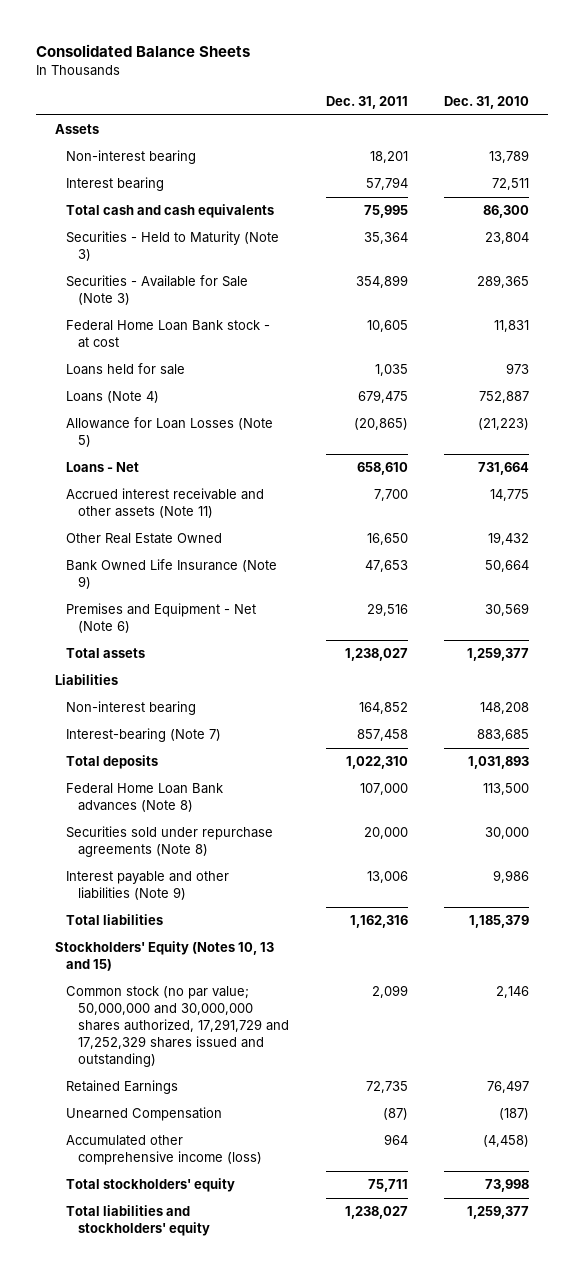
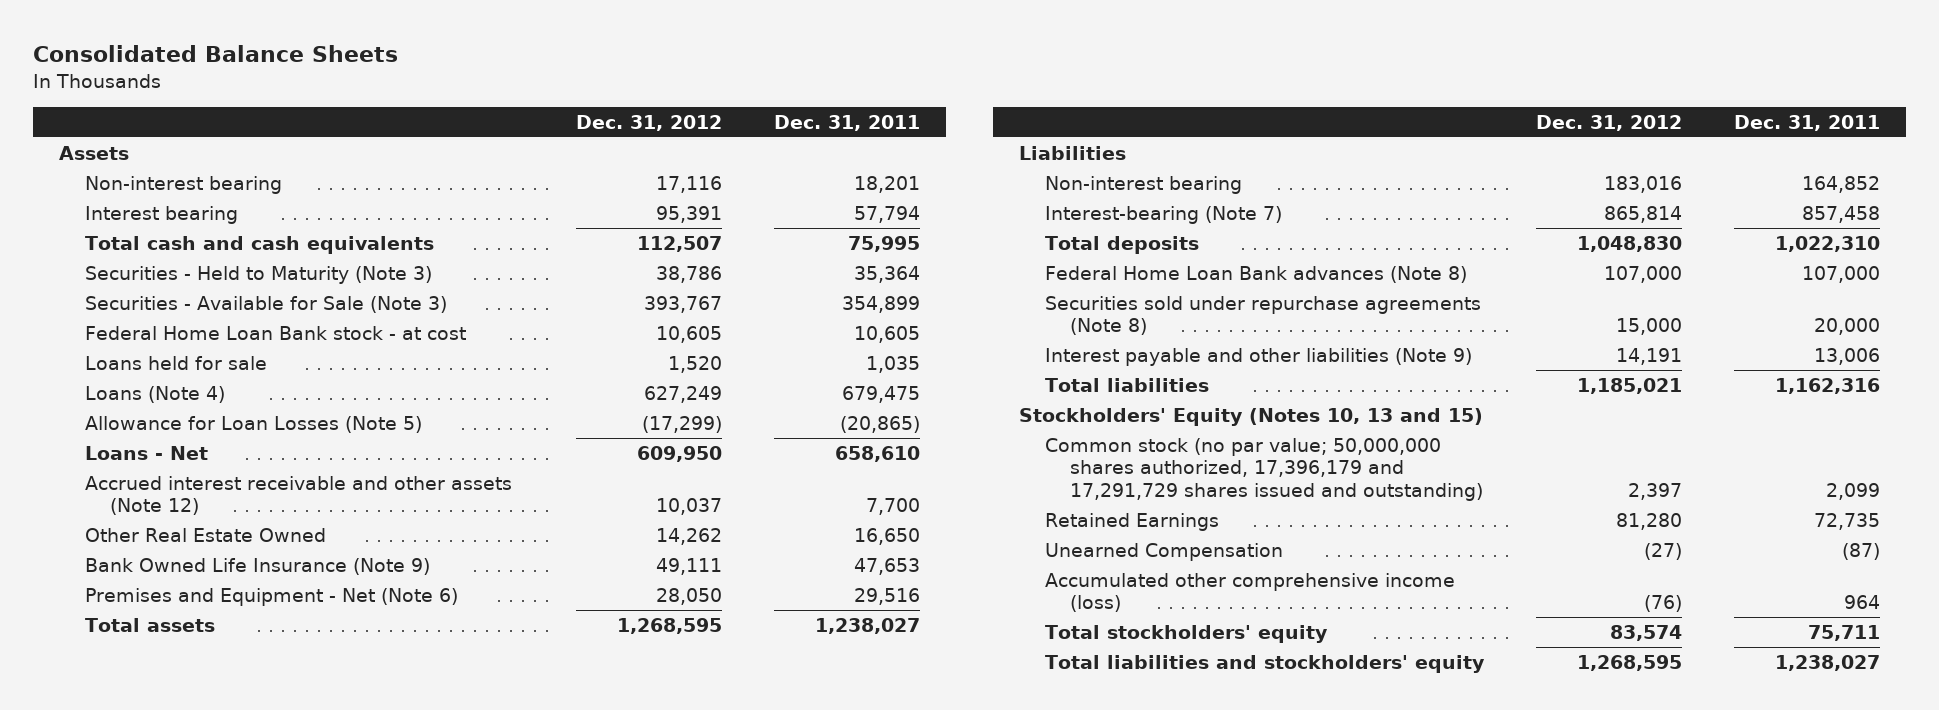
- | Dec. 31, 2011 | Dec. 31, 2010
+ | Dec. 31, 2012 | Dec. 31, 2011
- Accrued interest receivable and other assets (Note 11) | 7,700 | 14,775
+ Accrued interest receivable and other assets (Note 12) | 10,037 | 7,700
- Common stock (no par value; 50,000,000 and 30,000,000 shares authorized, 17,291,729 and 17,252,329 shares issued and outstanding) | 2,099 | 2,146
+ Common stock (no par value; 50,000,000 shares authorized, 17,396,179 and 17,291,729 shares issued and outstanding) | 2,397 | 2,099

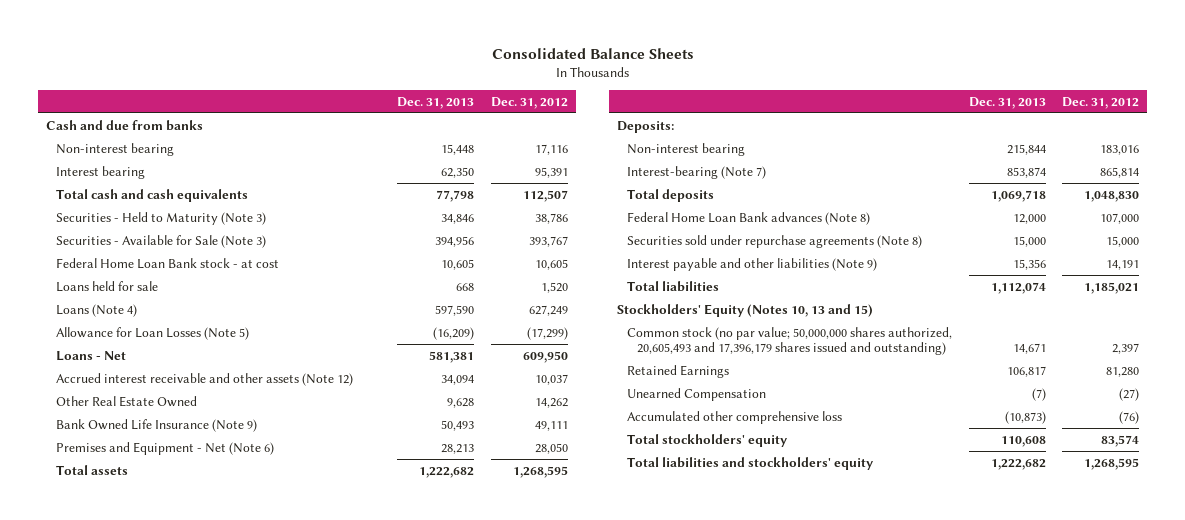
- | Dec. 31, 2012 | Dec. 31, 2011
+ | Dec. 31, 2013 | Dec. 31, 2012
- Assets
+ Cash and due from banks
- Liabilities
+ Deposits:
- Common stock (no par value; 50,000,000 shares authorized, 17,396,179 and 17,291,729 shares issued and outstanding) | 2,397 | 2,099
+ Common stock (no par value; 50,000,000 shares authorized, 20,605,493 and 17,396,179 shares issued and outstanding) | 14,671 | 2,397
- Accumulated other comprehensive income (loss) | (76) | 964
+ Accumulated other comprehensive loss | (10,873) | (76)

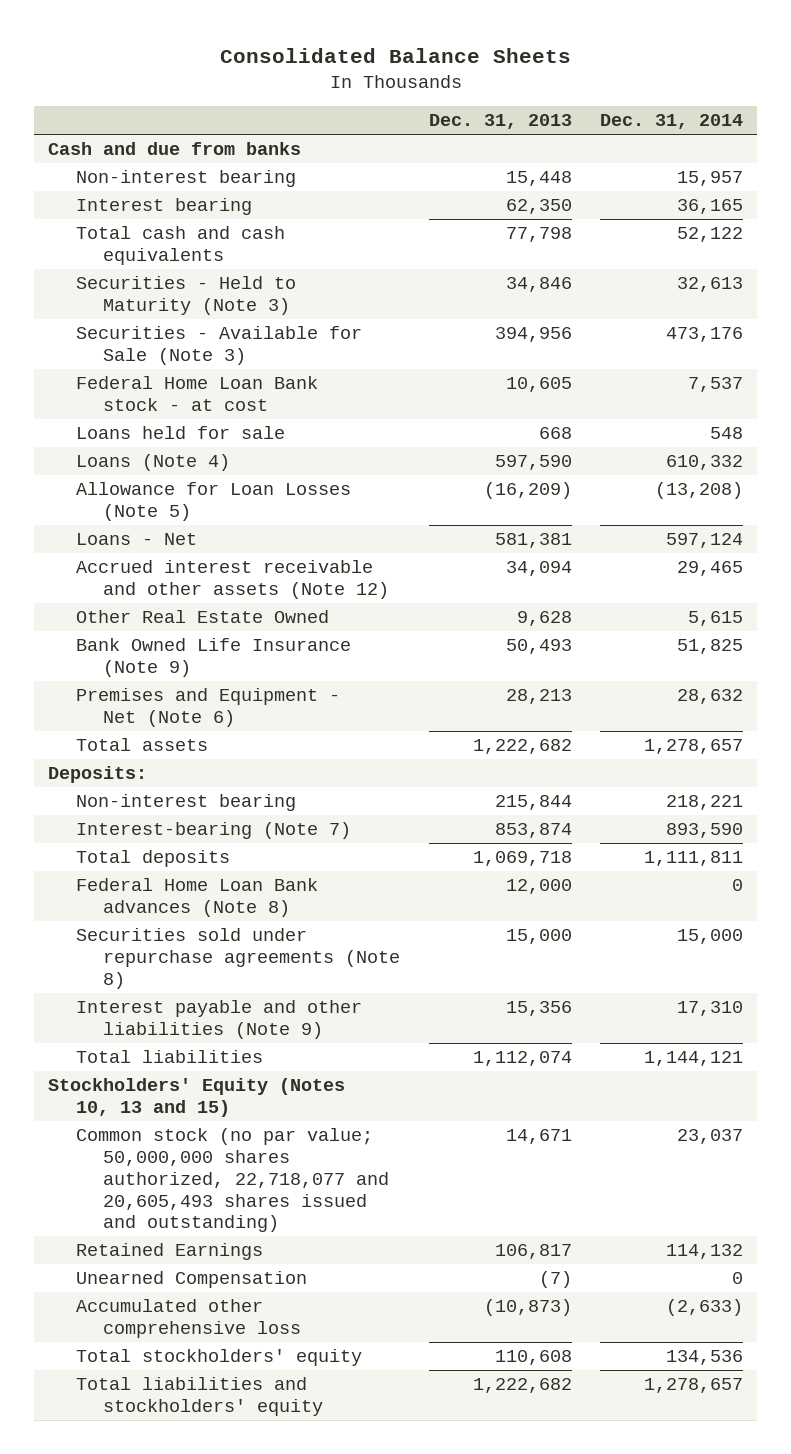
- | Dec. 31, 2013 | Dec. 31, 2012
+ | Dec. 31, 2013 | Dec. 31, 2014
- Common stock (no par value; 50,000,000 shares authorized, 20,605,493 and 17,396,179 shares issued and outstanding) | 14,671 | 2,397
+ Common stock (no par value; 50,000,000 shares authorized, 22,718,077 and 20,605,493 shares issued and outstanding) | 14,671 | 23,037

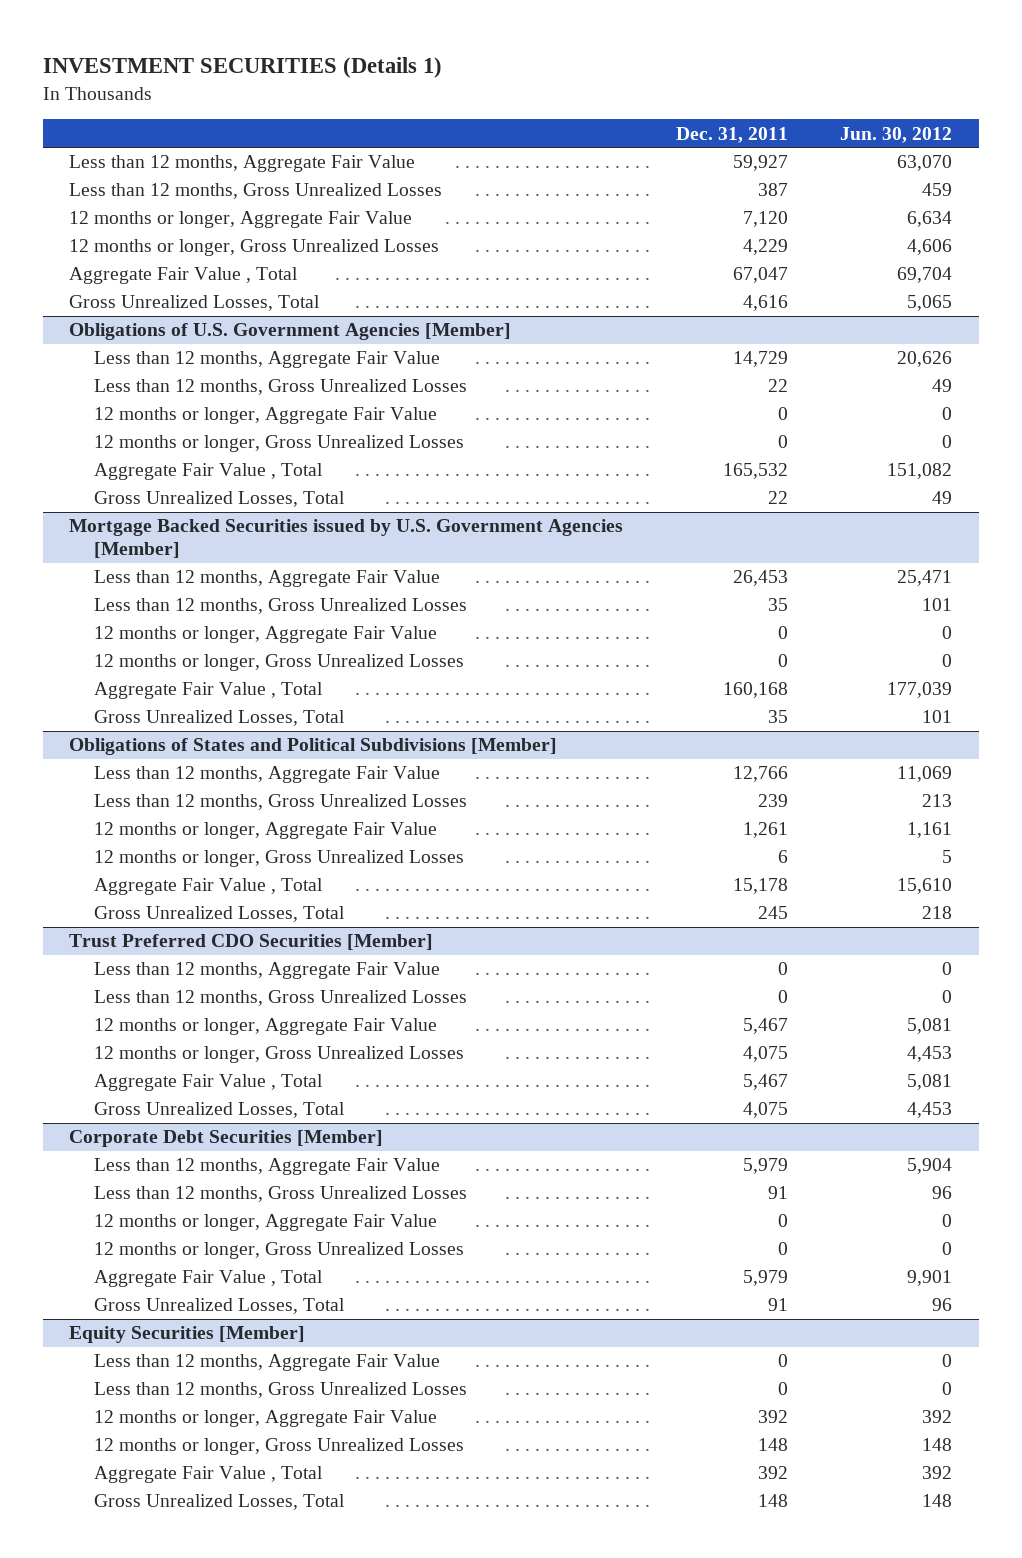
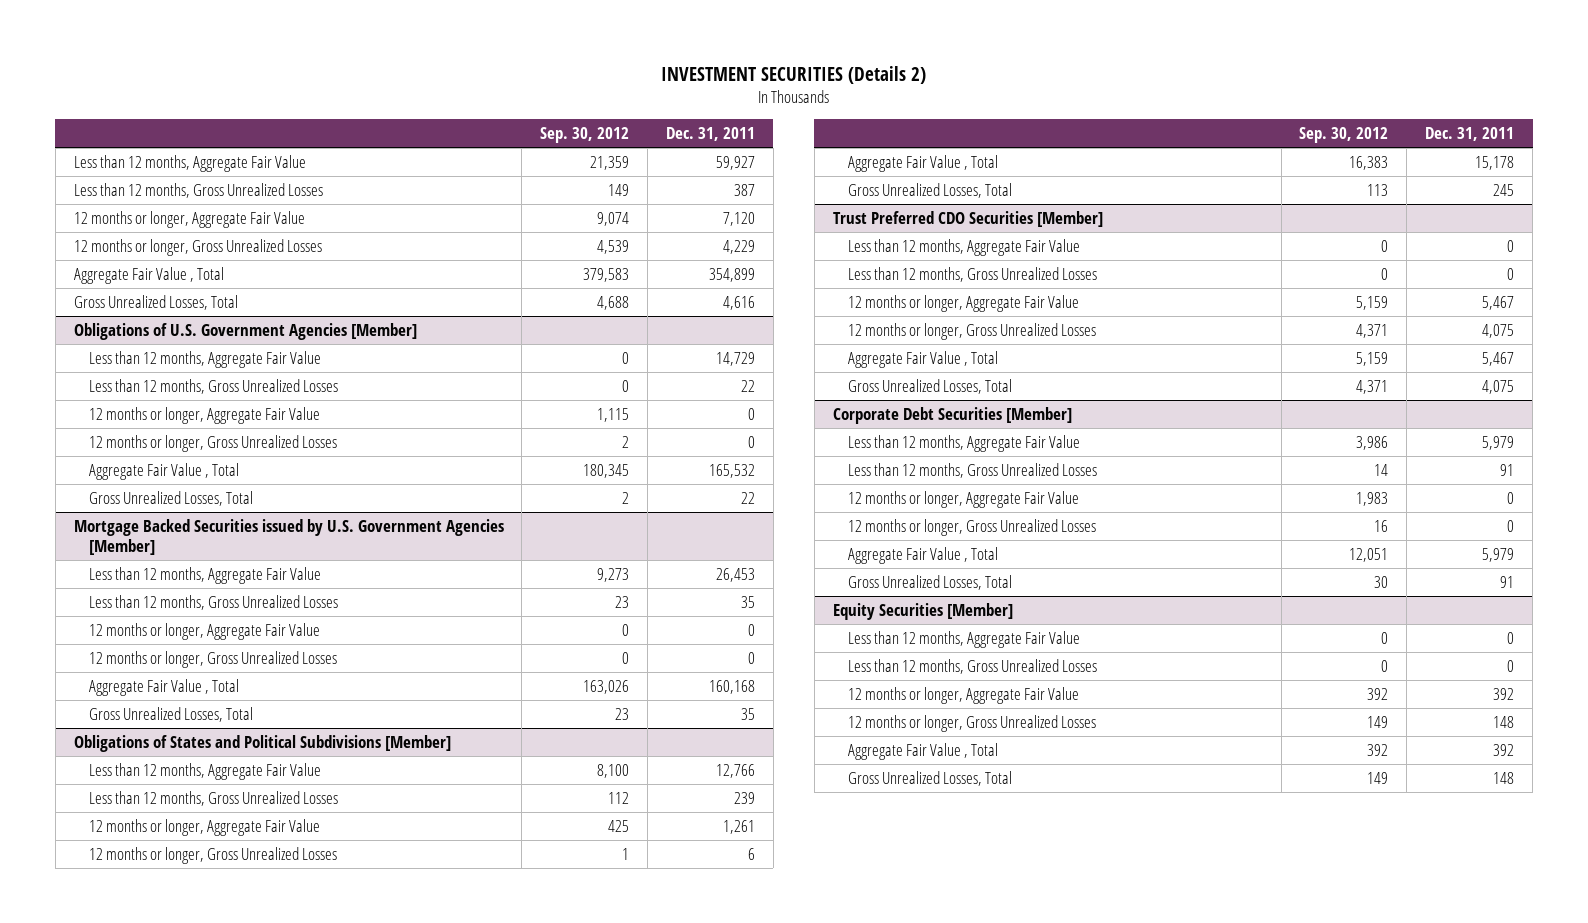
- INVESTMENT SECURITIES (Details 1)
+ INVESTMENT SECURITIES (Details 2)
- | Dec. 31, 2011 | Jun. 30, 2012
+ | Sep. 30, 2012 | Dec. 31, 2011
- Aggregate Fair Value , Total | 67,047 | 69,704
+ Aggregate Fair Value , Total | 379,583 | 354,899

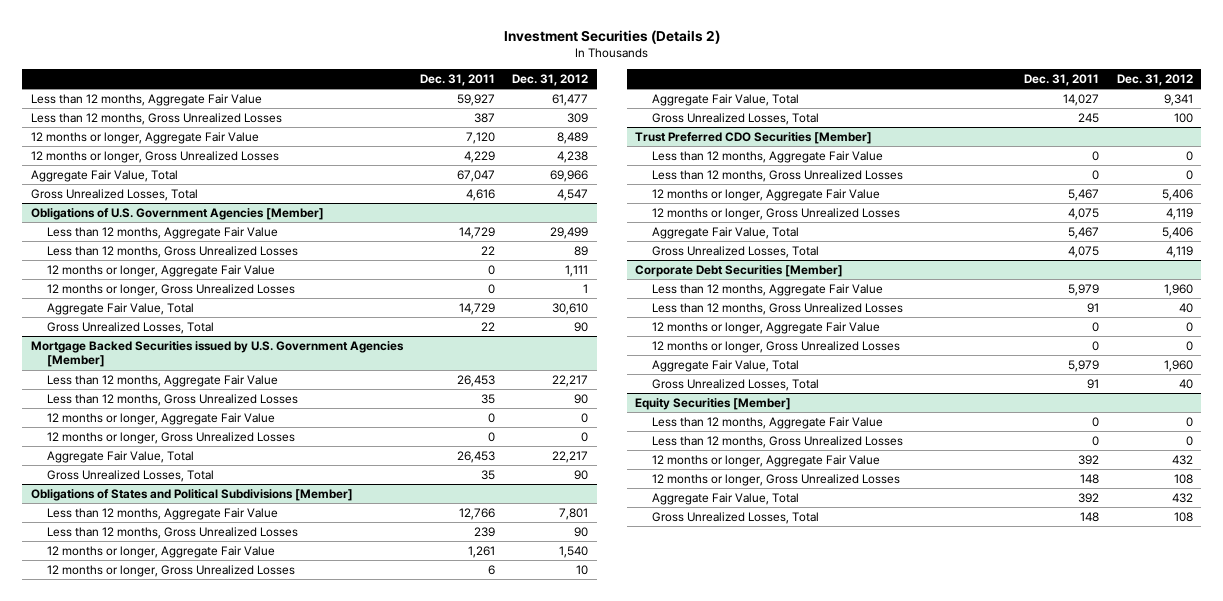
- INVESTMENT SECURITIES (Details 2)
+ Investment Securities (Details 2)
- | Sep. 30, 2012 | Dec. 31, 2011
+ | Dec. 31, 2011 | Dec. 31, 2012
- Aggregate Fair Value , Total | 379,583 | 354,899
+ Aggregate Fair Value, Total | 67,047 | 69,966
@ Obligations of U.S. Government Agencies [Member]
- Aggregate Fair Value , Total | 180,345 | 165,532
+ Aggregate Fair Value, Total | 14,729 | 30,610
@ Mortgage Backed Securities issued by U.S. Government Agencies [Member]
- Aggregate Fair Value , Total | 163,026 | 160,168
+ Aggregate Fair Value, Total | 26,453 | 22,217
@ Obligations of States and Political Subdivisions [Member]
- Aggregate Fair Value , Total | 16,383 | 15,178
+ Aggregate Fair Value, Total | 14,027 | 9,341
@ Trust Preferred CDO Securities [Member]
- Aggregate Fair Value , Total | 5,159 | 5,467
+ Aggregate Fair Value, Total | 5,467 | 5,406
@ Corporate Debt Securities [Member]
- Aggregate Fair Value , Total | 12,051 | 5,979
+ Aggregate Fair Value, Total | 5,979 | 1,960
@ Equity Securities [Member]
- Aggregate Fair Value , Total | 392 | 392
+ Aggregate Fair Value, Total | 392 | 432

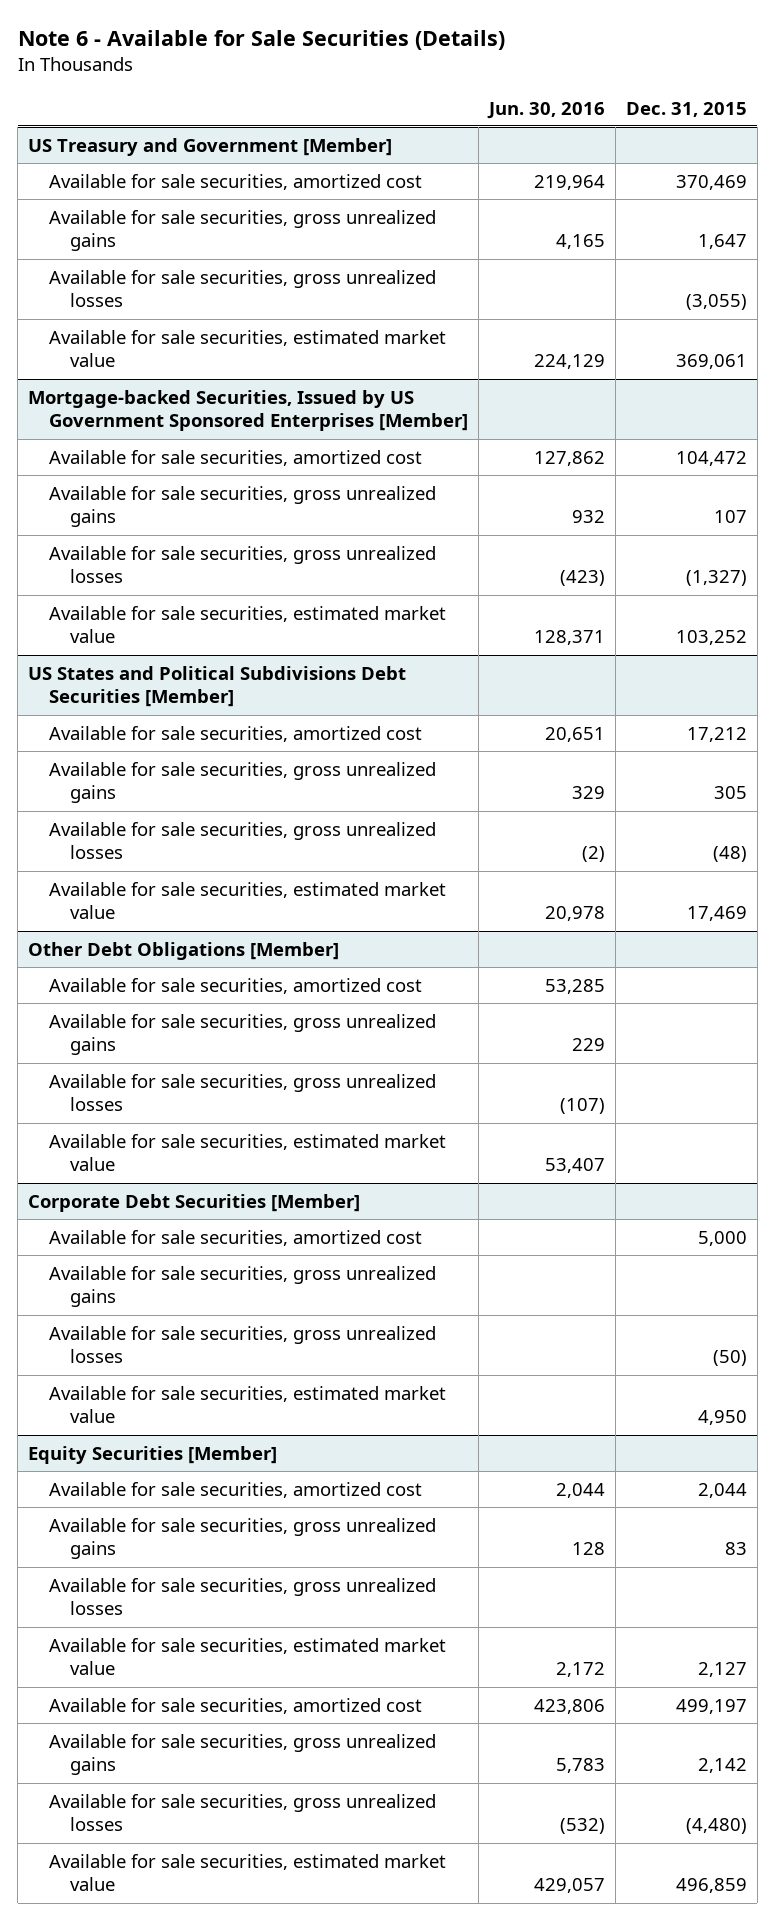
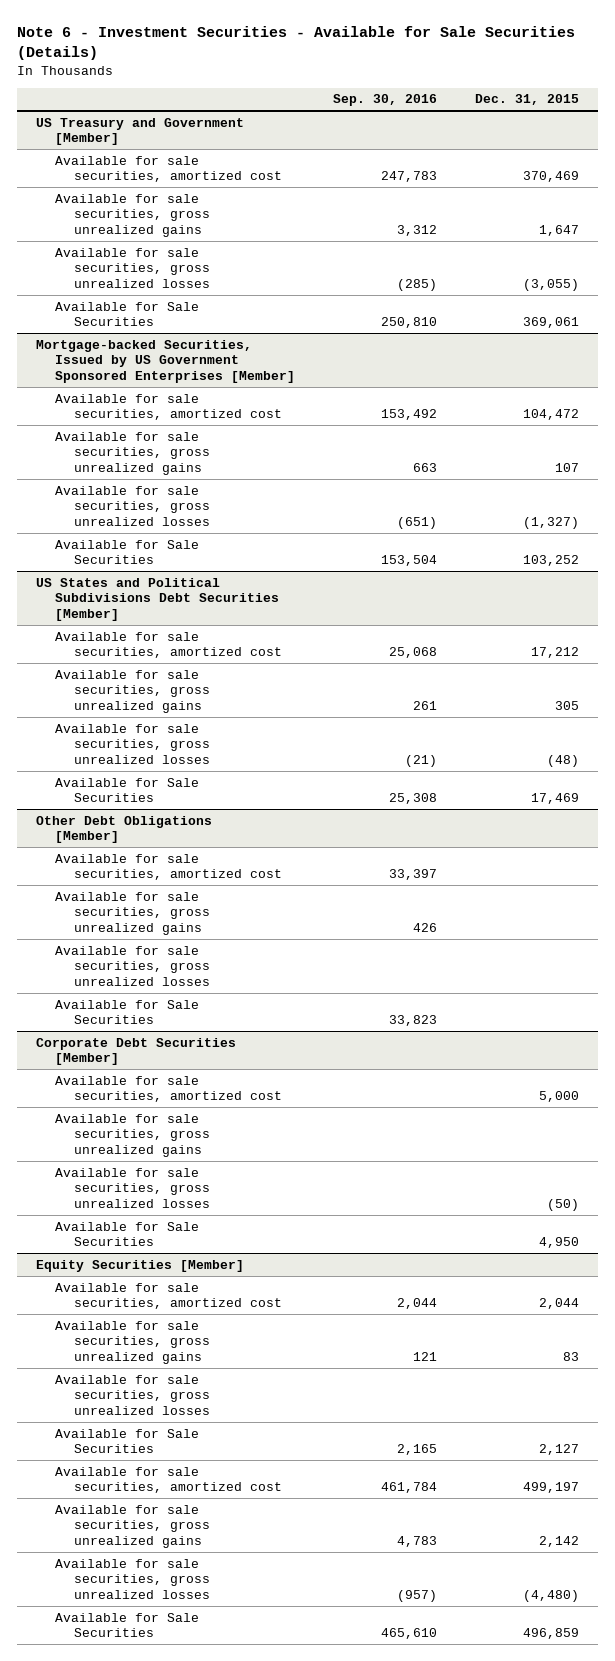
- Note 6 - Available for Sale Securities (Details)
+ Note 6 - Investment Securities - Available for Sale Securities (Details)
- | Jun. 30, 2016 | Dec. 31, 2015
+ | Sep. 30, 2016 | Dec. 31, 2015
@ US Treasury and Government [Member]
- Available for sale securities, estimated market value | 224,129 | 369,061
+ Available for Sale Securities | 250,810 | 369,061
@ Mortgage-backed Securities, Issued by US Government Sponsored Enterprises [Member]
- Available for sale securities, estimated market value | 128,371 | 103,252
+ Available for Sale Securities | 153,504 | 103,252
@ US States and Political Subdivisions Debt Securities [Member]
- Available for sale securities, estimated market value | 20,978 | 17,469
+ Available for Sale Securities | 25,308 | 17,469
@ Other Debt Obligations [Member]
- Available for sale securities, estimated market value | 53,407 |
+ Available for Sale Securities | 33,823 |
@ Corporate Debt Securities [Member]
- Available for sale securities, estimated market value | | 4,950
+ Available for Sale Securities | | 4,950
@ Equity Securities [Member]
- Available for sale securities, estimated market value | 2,172 | 2,127
+ Available for Sale Securities | 2,165 | 2,127
- Available for sale securities, estimated market value | 429,057 | 496,859
+ Available for Sale Securities | 465,610 | 496,859

